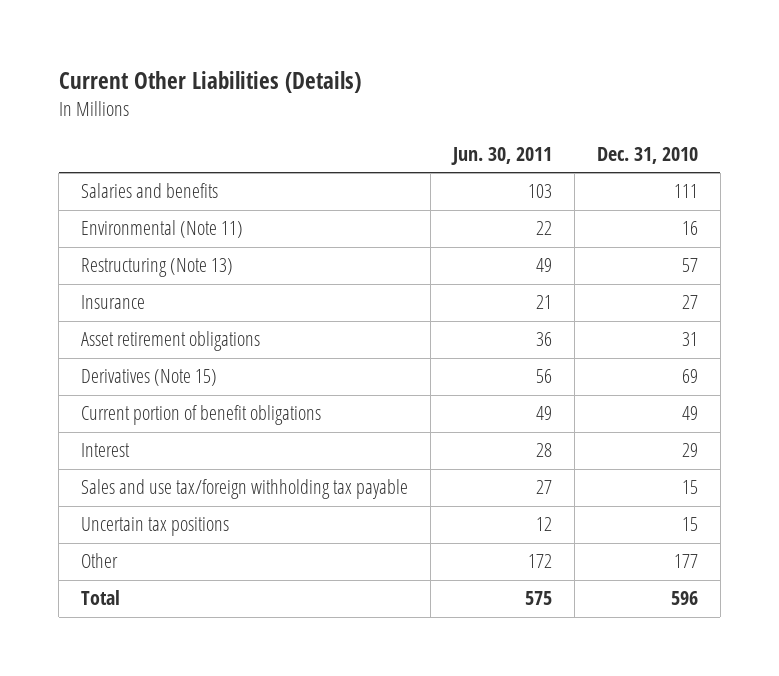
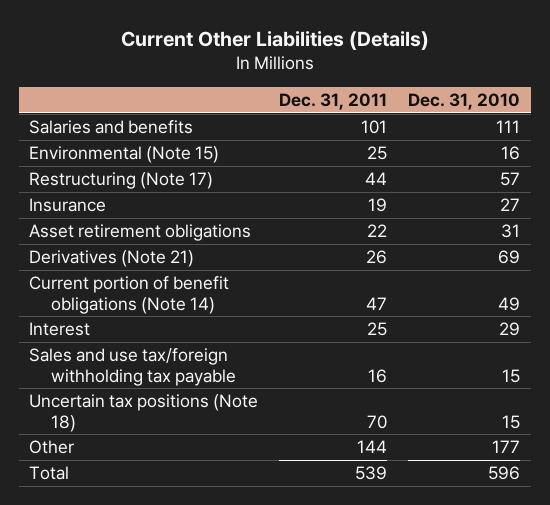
- | Jun. 30, 2011 | Dec. 31, 2010
+ | Dec. 31, 2011 | Dec. 31, 2010
- Environmental (Note 11) | 22 | 16
- Restructuring (Note 13) | 49 | 57
+ Environmental (Note 15) | 25 | 16
+ Restructuring (Note 17) | 44 | 57
- Derivatives (Note 15) | 56 | 69
- Current portion of benefit obligations | 49 | 49
+ Derivatives (Note 21) | 26 | 69
+ Current portion of benefit obligations (Note 14) | 47 | 49
- Uncertain tax positions | 12 | 15
+ Uncertain tax positions (Note 18) | 70 | 15

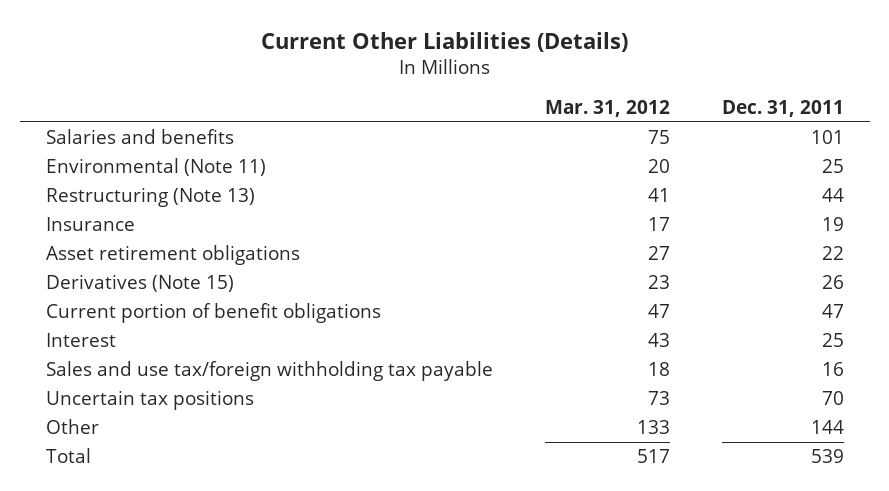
- | Dec. 31, 2011 | Dec. 31, 2010
+ | Mar. 31, 2012 | Dec. 31, 2011
- Environmental (Note 15) | 25 | 16
- Restructuring (Note 17) | 44 | 57
+ Environmental (Note 11) | 20 | 25
+ Restructuring (Note 13) | 41 | 44
- Derivatives (Note 21) | 26 | 69
- Current portion of benefit obligations (Note 14) | 47 | 49
+ Derivatives (Note 15) | 23 | 26
+ Current portion of benefit obligations | 47 | 47
- Uncertain tax positions (Note 18) | 70 | 15
+ Uncertain tax positions | 73 | 70

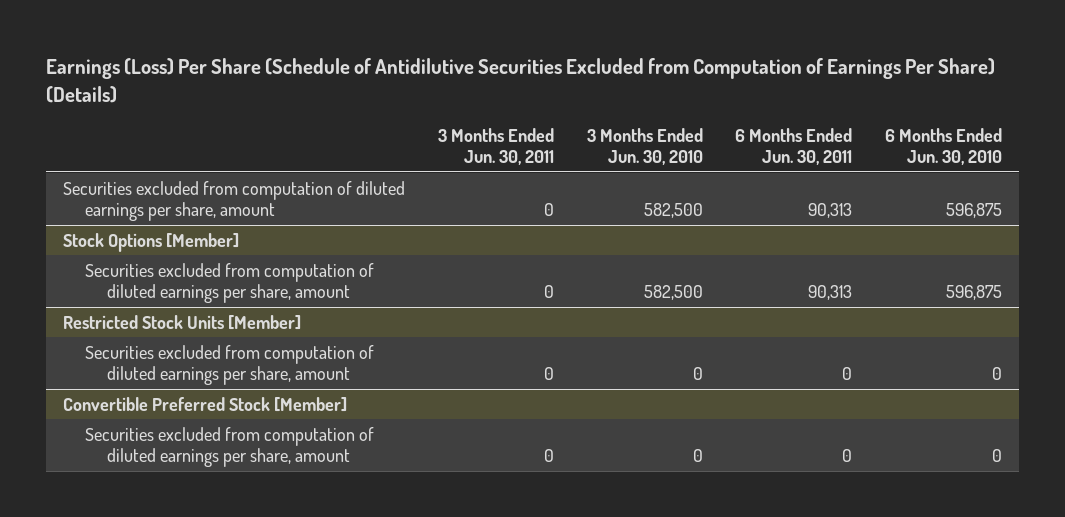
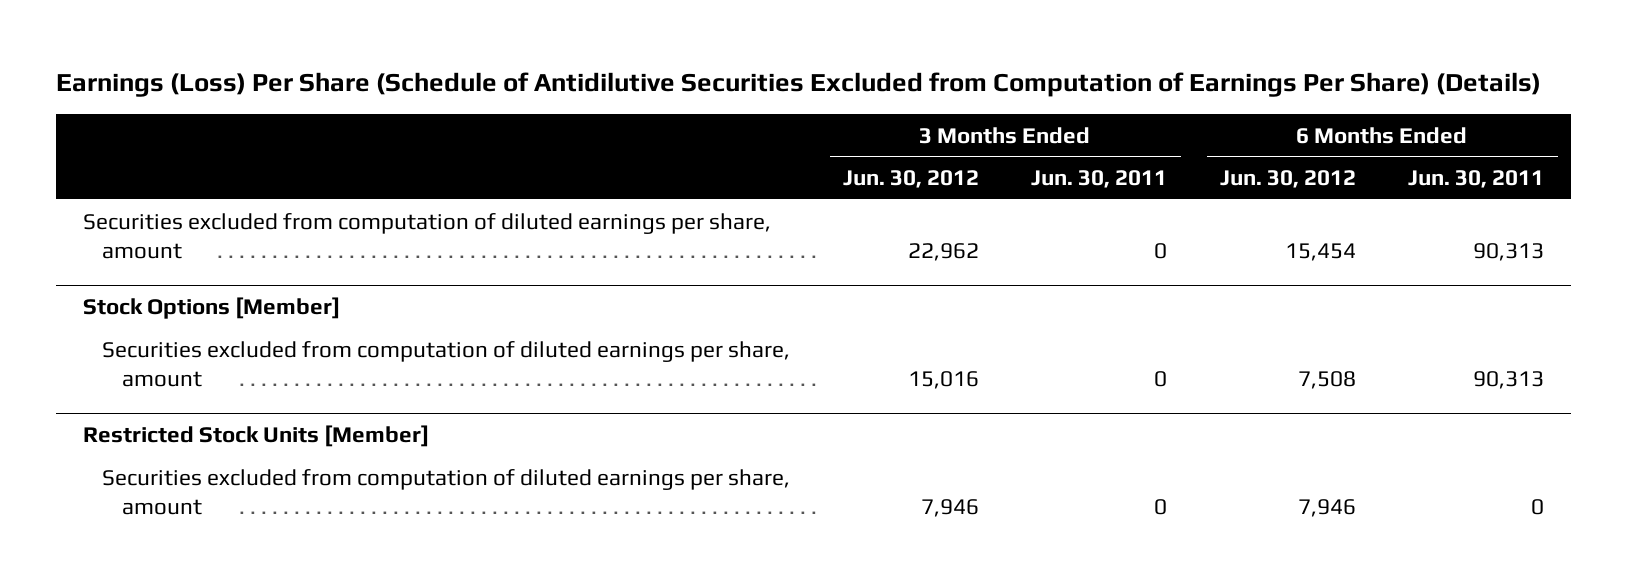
- | 3 Months Ended Jun. 30, 2011 | 3 Months Ended Jun. 30, 2010 | 6 Months Ended Jun. 30, 2011 | 6 Months Ended Jun. 30, 2010
+ | 3 Months Ended Jun. 30, 2012 | 3 Months Ended Jun. 30, 2011 | 6 Months Ended Jun. 30, 2012 | 6 Months Ended Jun. 30, 2011
- Convertible Preferred Stock [Member]
- Securities excluded from computation of diluted earnings per share, amount | 0 | 0 | 0 | 0

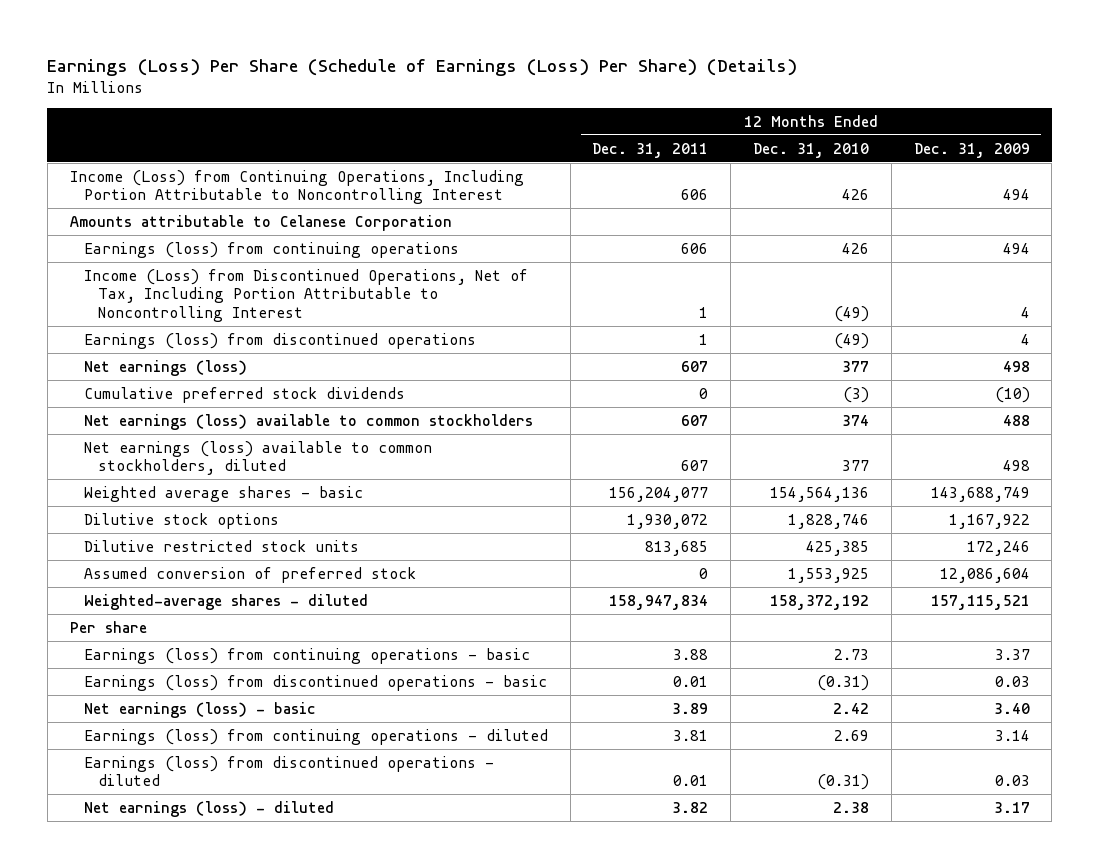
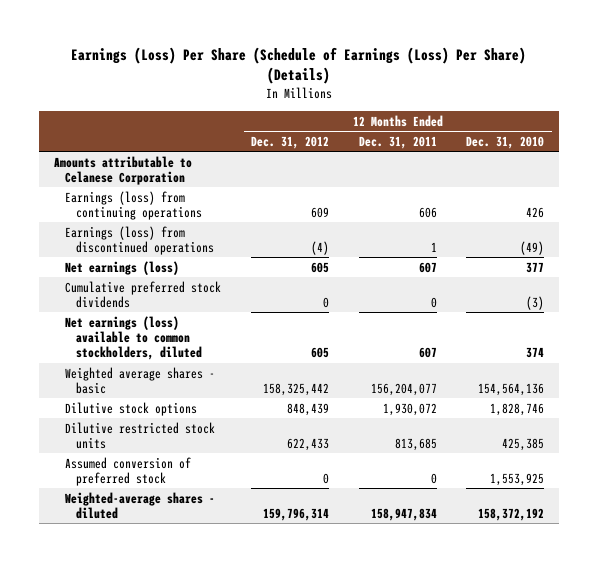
- | 12 Months Ended Dec. 31, 2011 | 12 Months Ended Dec. 31, 2010 | 12 Months Ended Dec. 31, 2009
+ | 12 Months Ended Dec. 31, 2012 | 12 Months Ended Dec. 31, 2011 | 12 Months Ended Dec. 31, 2010
- Income (Loss) from Continuing Operations, Including Portion Attributable to Noncontrolling Interest | 606 | 426 | 494
- Income (Loss) from Discontinued Operations, Net of Tax, Including Portion Attributable to Noncontrolling Interest | 1 | (49) | 4
- Net earnings (loss) available to common stockholders | 607 | 374 | 488
- Net earnings (loss) available to common stockholders, diluted | 607 | 377 | 498
+ Net earnings (loss) available to common stockholders, diluted | 605 | 607 | 374
- Per share
- Earnings (loss) from continuing operations - basic | 3.88 | 2.73 | 3.37
- Earnings (loss) from discontinued operations - basic | 0.01 | (0.31) | 0.03
- Net earnings (loss) - basic | 3.89 | 2.42 | 3.40
- Earnings (loss) from continuing operations - diluted | 3.81 | 2.69 | 3.14
- Earnings (loss) from discontinued operations - diluted | 0.01 | (0.31) | 0.03
- Net earnings (loss) - diluted | 3.82 | 2.38 | 3.17

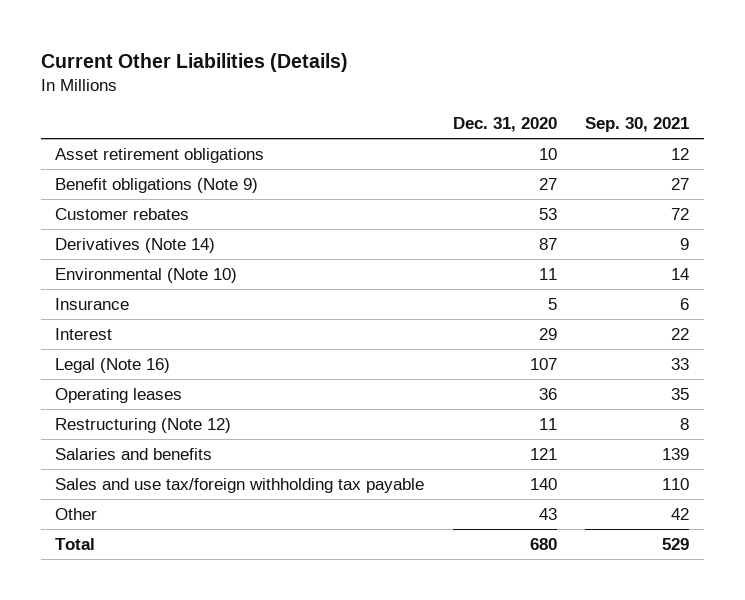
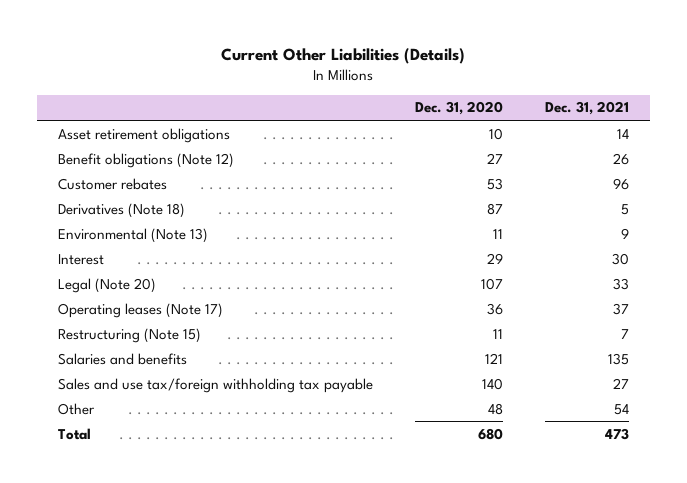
- | Dec. 31, 2020 | Sep. 30, 2021
+ | Dec. 31, 2020 | Dec. 31, 2021
- Benefit obligations (Note 9) | 27 | 27
+ Benefit obligations (Note 12) | 27 | 26
- Derivatives (Note 14) | 87 | 9
- Environmental (Note 10) | 11 | 14
- Insurance | 5 | 6
+ Derivatives (Note 18) | 87 | 5
+ Environmental (Note 13) | 11 | 9
- Legal (Note 16) | 107 | 33
- Operating leases | 36 | 35
- Restructuring (Note 12) | 11 | 8
+ Legal (Note 20) | 107 | 33
+ Operating leases (Note 17) | 36 | 37
+ Restructuring (Note 15) | 11 | 7
- Other | 43 | 42
+ Other | 48 | 54

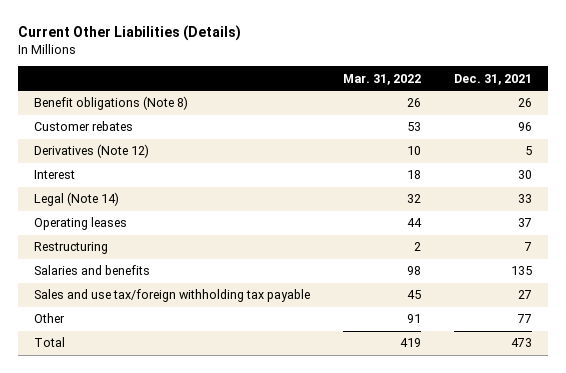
- | Dec. 31, 2020 | Dec. 31, 2021
+ | Mar. 31, 2022 | Dec. 31, 2021
- Asset retirement obligations | 10 | 14
- Benefit obligations (Note 12) | 27 | 26
+ Benefit obligations (Note 8) | 26 | 26
- Derivatives (Note 18) | 87 | 5
- Environmental (Note 13) | 11 | 9
+ Derivatives (Note 12) | 10 | 5
- Legal (Note 20) | 107 | 33
- Operating leases (Note 17) | 36 | 37
- Restructuring (Note 15) | 11 | 7
+ Legal (Note 14) | 32 | 33
+ Operating leases | 44 | 37
+ Restructuring | 2 | 7
- Other | 48 | 54
+ Other | 91 | 77

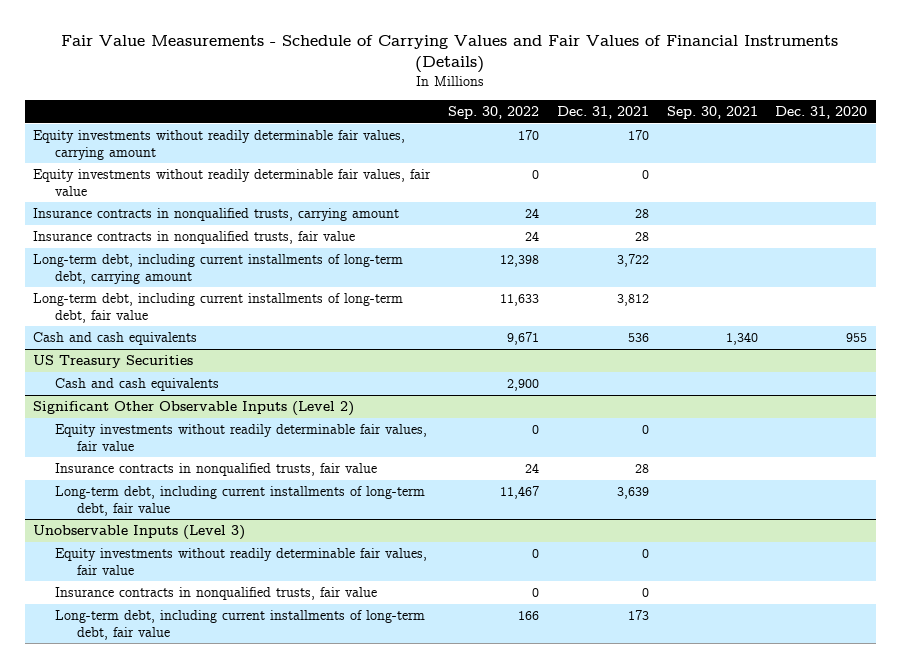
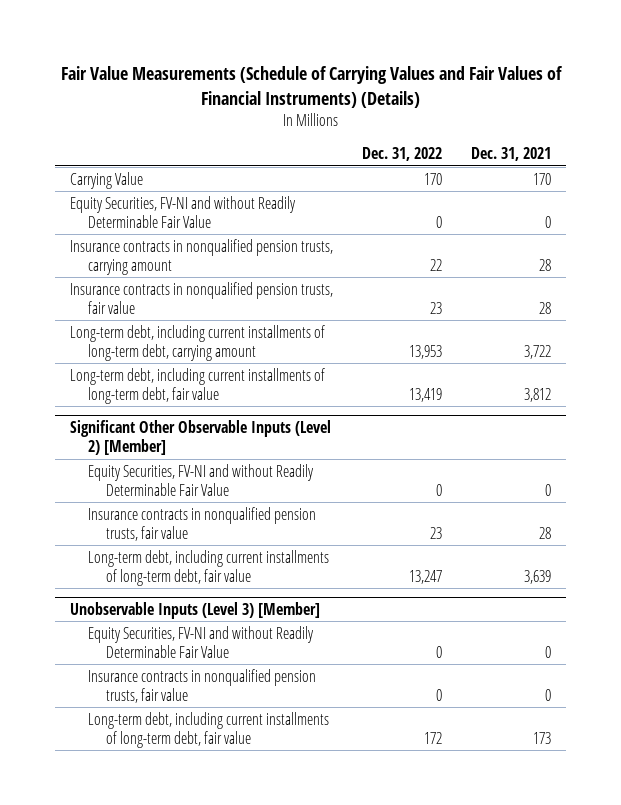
- Fair Value Measurements - Schedule of Carrying Values and Fair Values of Financial Instruments (Details)
+ Fair Value Measurements (Schedule of Carrying Values and Fair Values of Financial Instruments) (Details)
- | Sep. 30, 2022 | Dec. 31, 2021 | Sep. 30, 2021 | Dec. 31, 2020
+ | Dec. 31, 2022 | Dec. 31, 2021
- Equity investments without readily determinable fair values, carrying amount | 170 | 170 | |
- Equity investments without readily determinable fair values, fair value | 0 | 0 | |
- Insurance contracts in nonqualified trusts, carrying amount | 24 | 28 | |
- Insurance contracts in nonqualified trusts, fair value | 24 | 28 | |
+ Carrying Value | 170 | 170
+ Equity Securities, FV-NI and without Readily Determinable Fair Value | 0 | 0
+ Insurance contracts in nonqualified pension trusts, carrying amount | 22 | 28
+ Insurance contracts in nonqualified pension trusts, fair value | 23 | 28
- Cash and cash equivalents | 9,671 | 536 | 1,340 | 955
- US Treasury Securities
- Cash and cash equivalents | 2,900 | | |
- Significant Other Observable Inputs (Level 2)
- Equity investments without readily determinable fair values, fair value | 0 | 0 | |
- Insurance contracts in nonqualified trusts, fair value | 24 | 28 | |
+ Significant Other Observable Inputs (Level 2) [Member]
+ Equity Securities, FV-NI and without Readily Determinable Fair Value | 0 | 0
+ Insurance contracts in nonqualified pension trusts, fair value | 23 | 28
- Unobservable Inputs (Level 3)
- Equity investments without readily determinable fair values, fair value | 0 | 0 | |
- Insurance contracts in nonqualified trusts, fair value | 0 | 0 | |
+ Unobservable Inputs (Level 3) [Member]
+ Equity Securities, FV-NI and without Readily Determinable Fair Value | 0 | 0
+ Insurance contracts in nonqualified pension trusts, fair value | 0 | 0

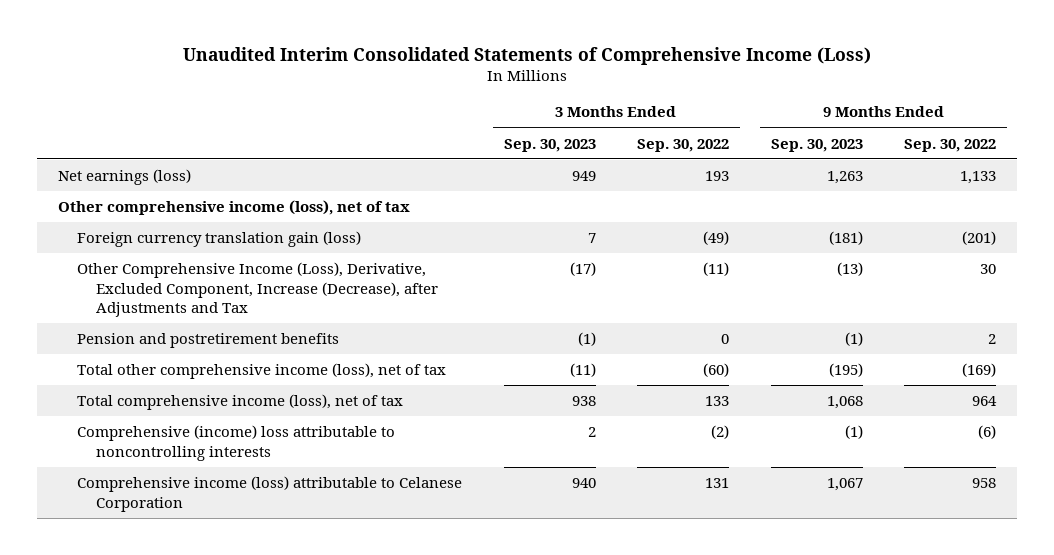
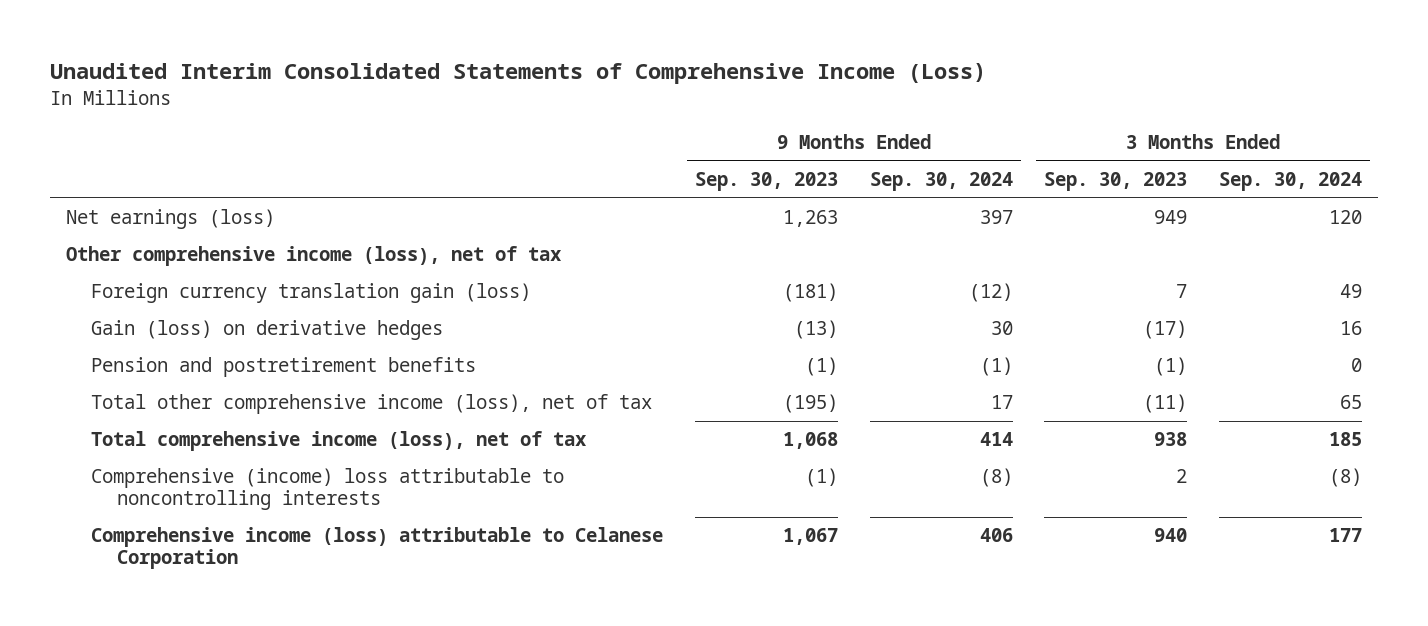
- | 3 Months Ended Sep. 30, 2023 | 3 Months Ended Sep. 30, 2022 | 9 Months Ended Sep. 30, 2023 | 9 Months Ended Sep. 30, 2022
+ | 9 Months Ended Sep. 30, 2023 | 9 Months Ended Sep. 30, 2024 | 3 Months Ended Sep. 30, 2023 | 3 Months Ended Sep. 30, 2024
- Other Comprehensive Income (Loss), Derivative, Excluded Component, Increase (Decrease), after Adjustments and Tax | (17) | (11) | (13) | 30
+ Gain (loss) on derivative hedges | (13) | 30 | (17) | 16

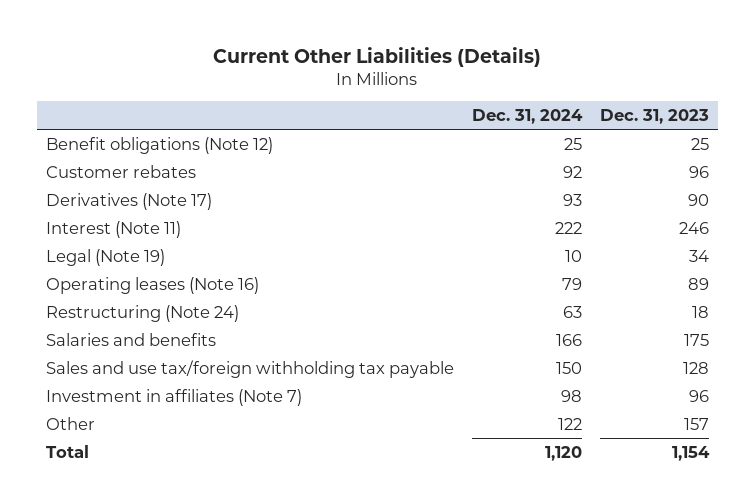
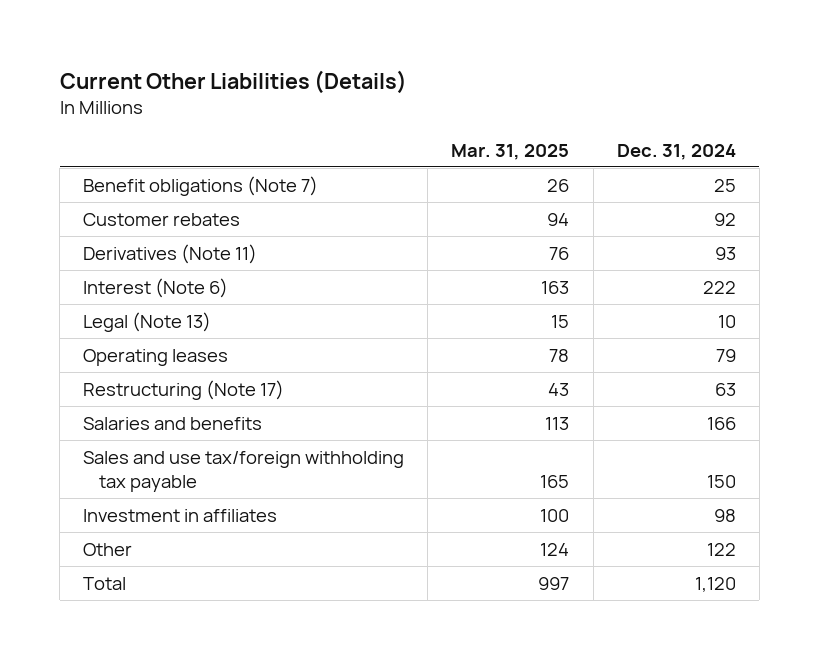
- | Dec. 31, 2024 | Dec. 31, 2023
+ | Mar. 31, 2025 | Dec. 31, 2024
- Benefit obligations (Note 12) | 25 | 25
+ Benefit obligations (Note 7) | 26 | 25
- Derivatives (Note 17) | 93 | 90
- Interest (Note 11) | 222 | 246
- Legal (Note 19) | 10 | 34
- Operating leases (Note 16) | 79 | 89
- Restructuring (Note 24) | 63 | 18
+ Derivatives (Note 11) | 76 | 93
+ Interest (Note 6) | 163 | 222
+ Legal (Note 13) | 15 | 10
+ Operating leases | 78 | 79
+ Restructuring (Note 17) | 43 | 63
- Investment in affiliates (Note 7) | 98 | 96
+ Investment in affiliates | 100 | 98

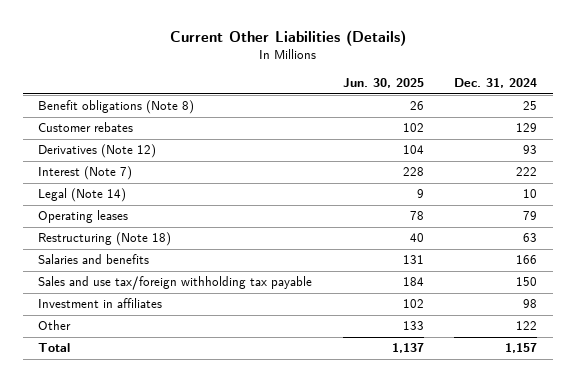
- | Mar. 31, 2025 | Dec. 31, 2024
+ | Jun. 30, 2025 | Dec. 31, 2024
- Benefit obligations (Note 7) | 26 | 25
- Customer rebates | 94 | 92
- Derivatives (Note 11) | 76 | 93
- Interest (Note 6) | 163 | 222
- Legal (Note 13) | 15 | 10
+ Benefit obligations (Note 8) | 26 | 25
+ Customer rebates | 102 | 129
+ Derivatives (Note 12) | 104 | 93
+ Interest (Note 7) | 228 | 222
+ Legal (Note 14) | 9 | 10
- Restructuring (Note 17) | 43 | 63
+ Restructuring (Note 18) | 40 | 63
- Total | 997 | 1,120
+ Total | 1,137 | 1,157

